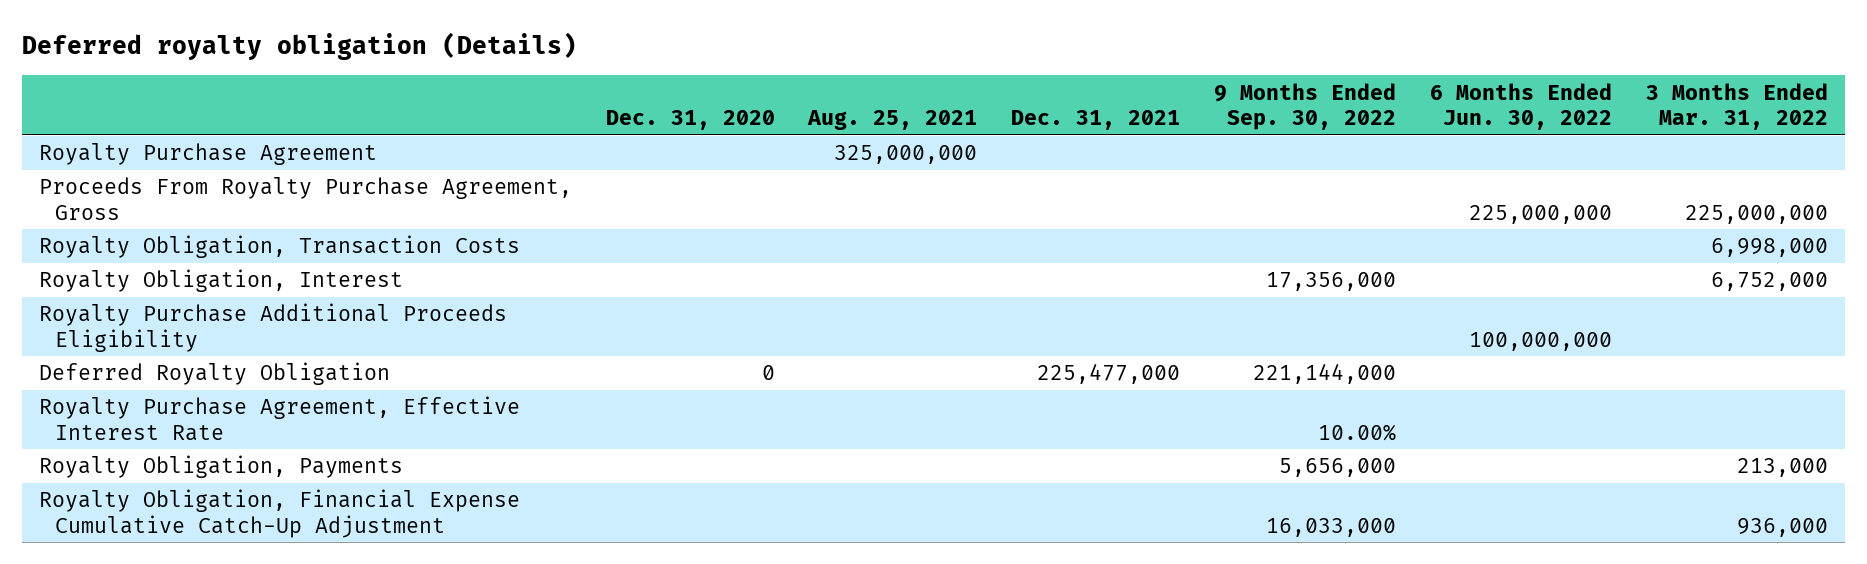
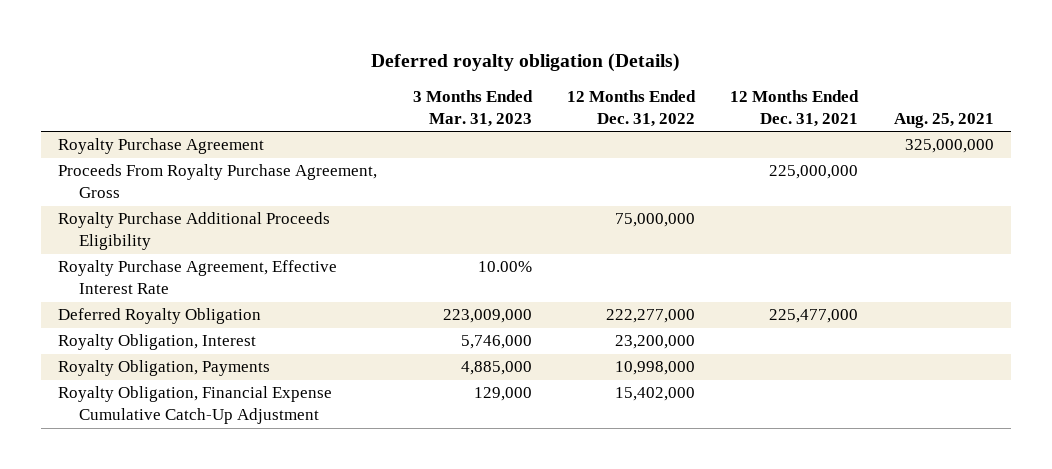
- | Dec. 31, 2020 | Aug. 25, 2021 | Dec. 31, 2021 | 9 Months Ended Sep. 30, 2022 | 6 Months Ended Jun. 30, 2022 | 3 Months Ended Mar. 31, 2022
+ | 3 Months Ended Mar. 31, 2023 | 12 Months Ended Dec. 31, 2022 | 12 Months Ended Dec. 31, 2021 | Aug. 25, 2021
- Royalty Obligation, Transaction Costs | | | | | | 6,998,000
moved down: Deferred Royalty Obligation | 223,009,000 | 222,277,000 | 225,477,000 |
moved down: Royalty Obligation, Interest | 5,746,000 | 23,200,000 | |

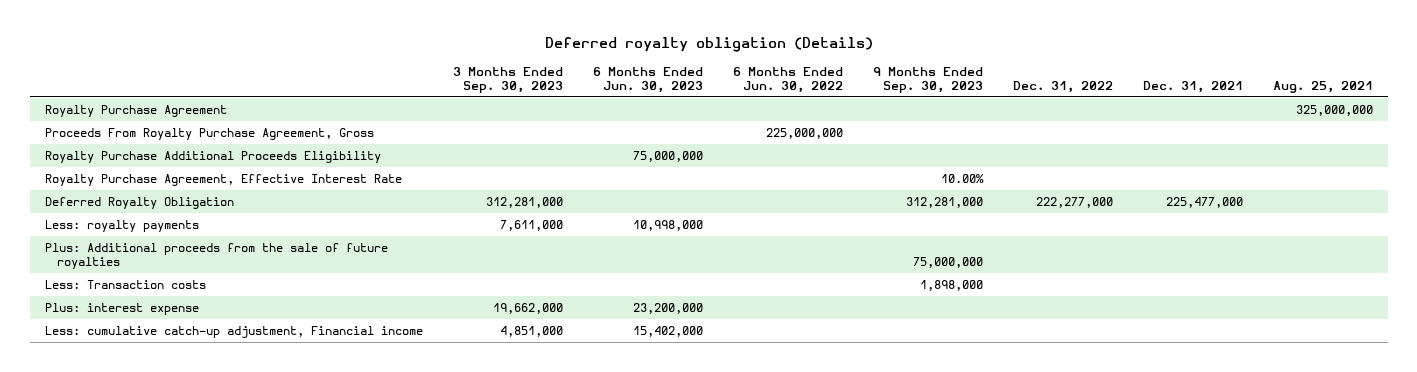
- | 3 Months Ended Mar. 31, 2023 | 12 Months Ended Dec. 31, 2022 | 12 Months Ended Dec. 31, 2021 | Aug. 25, 2021
+ | 3 Months Ended Sep. 30, 2023 | 6 Months Ended Jun. 30, 2023 | 6 Months Ended Jun. 30, 2022 | 9 Months Ended Sep. 30, 2023 | Dec. 31, 2022 | Dec. 31, 2021 | Aug. 25, 2021
- Royalty Obligation, Interest | 5,746,000 | 23,200,000 | |
- Royalty Obligation, Payments | 4,885,000 | 10,998,000 | |
- Royalty Obligation, Financial Expense Cumulative Catch-Up Adjustment | 129,000 | 15,402,000 | |
+ Less: royalty payments | 7,611,000 | 10,998,000 | | | | |
+ Plus: Additional proceeds from the sale of future royalties | | | | 75,000,000 | | |
+ Less: Transaction costs | | | | 1,898,000 | | |
+ Plus: interest expense | 19,662,000 | 23,200,000 | | | | |
+ Less: cumulative catch-up adjustment, Financial income | 4,851,000 | 15,402,000 | | | | |

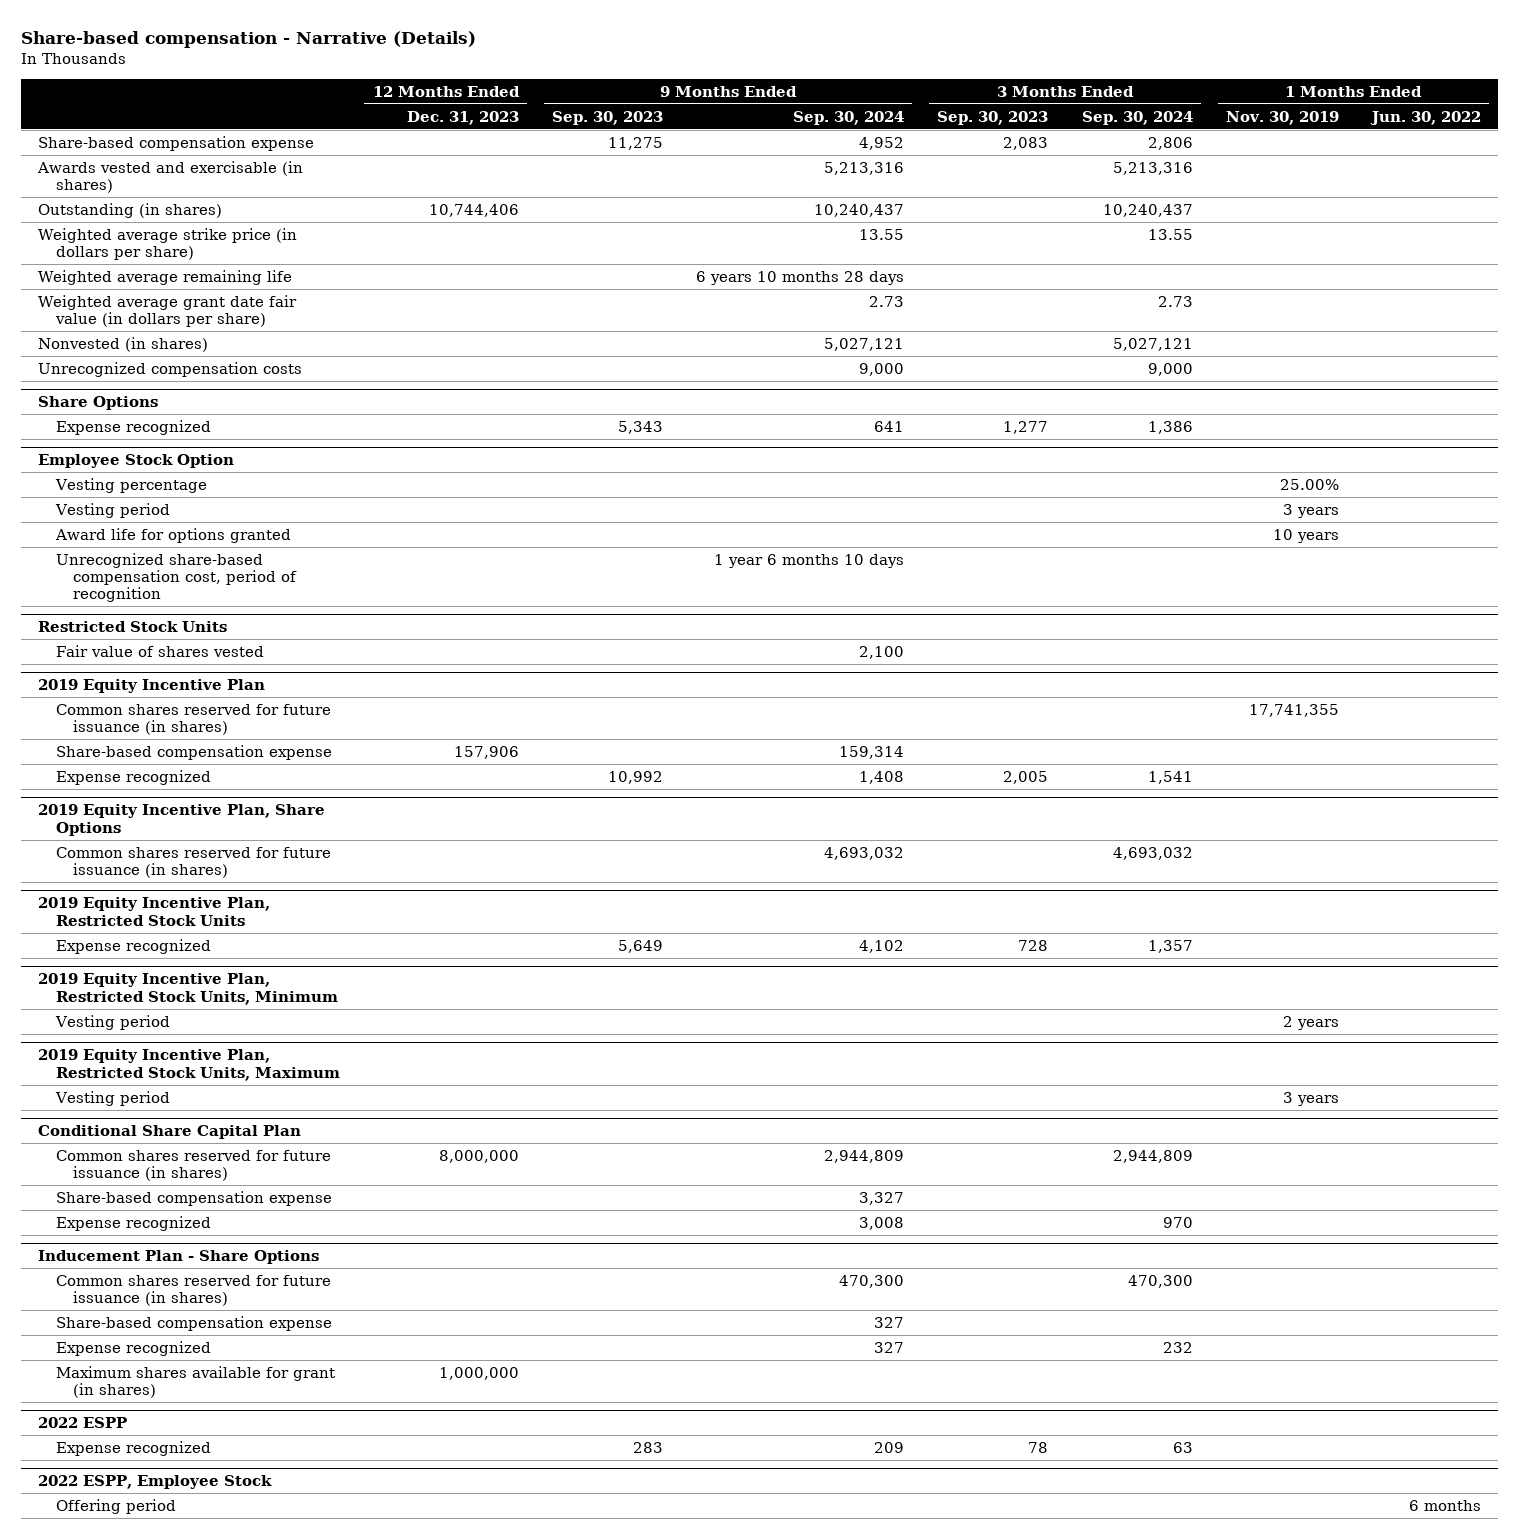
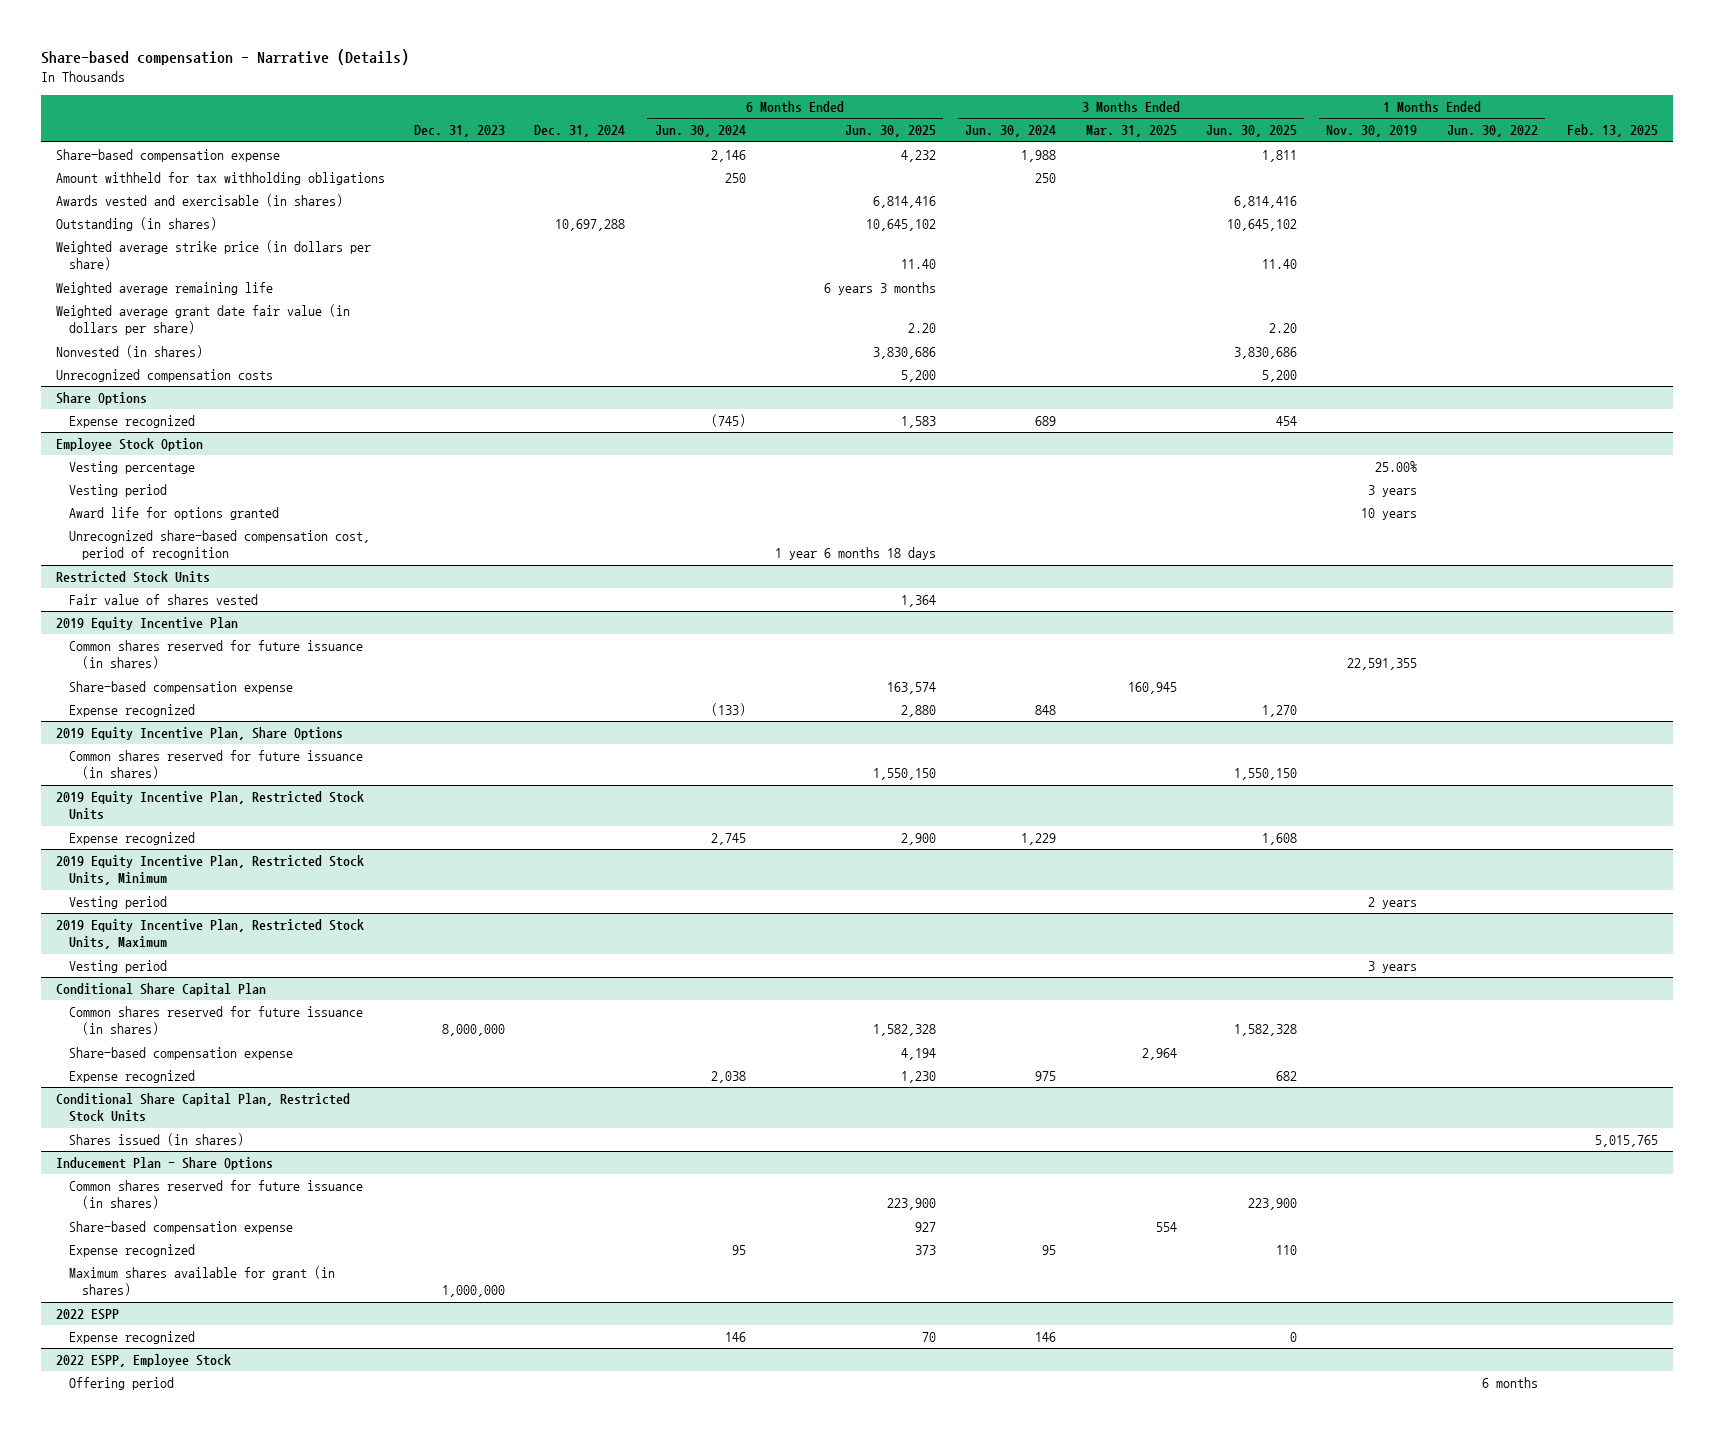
- | 12 Months Ended Dec. 31, 2023 | 9 Months Ended Sep. 30, 2023 | 9 Months Ended Sep. 30, 2024 | 3 Months Ended Sep. 30, 2023 | 3 Months Ended Sep. 30, 2024 | 1 Months Ended Nov. 30, 2019 | 1 Months Ended Jun. 30, 2022
+ | Dec. 31, 2023 | Dec. 31, 2024 | 6 Months Ended Jun. 30, 2024 | 6 Months Ended Jun. 30, 2025 | 3 Months Ended Jun. 30, 2024 | 3 Months Ended Mar. 31, 2025 | 3 Months Ended Jun. 30, 2025 | 1 Months Ended Nov. 30, 2019 | 1 Months Ended Jun. 30, 2022 | Feb. 13, 2025
+ Amount withheld for tax withholding obligations | | | 250 | | 250 | | | | |
@ 2019 Equity Incentive Plan
- Common shares reserved for future issuance (in shares) | | | | | | 17,741,355 |
+ Common shares reserved for future issuance (in shares) | | | | | | | | 22,591,355 | |
+ Conditional Share Capital Plan, Restricted Stock Units
+ Shares issued (in shares) | | | | | | | | | | 5,015,765

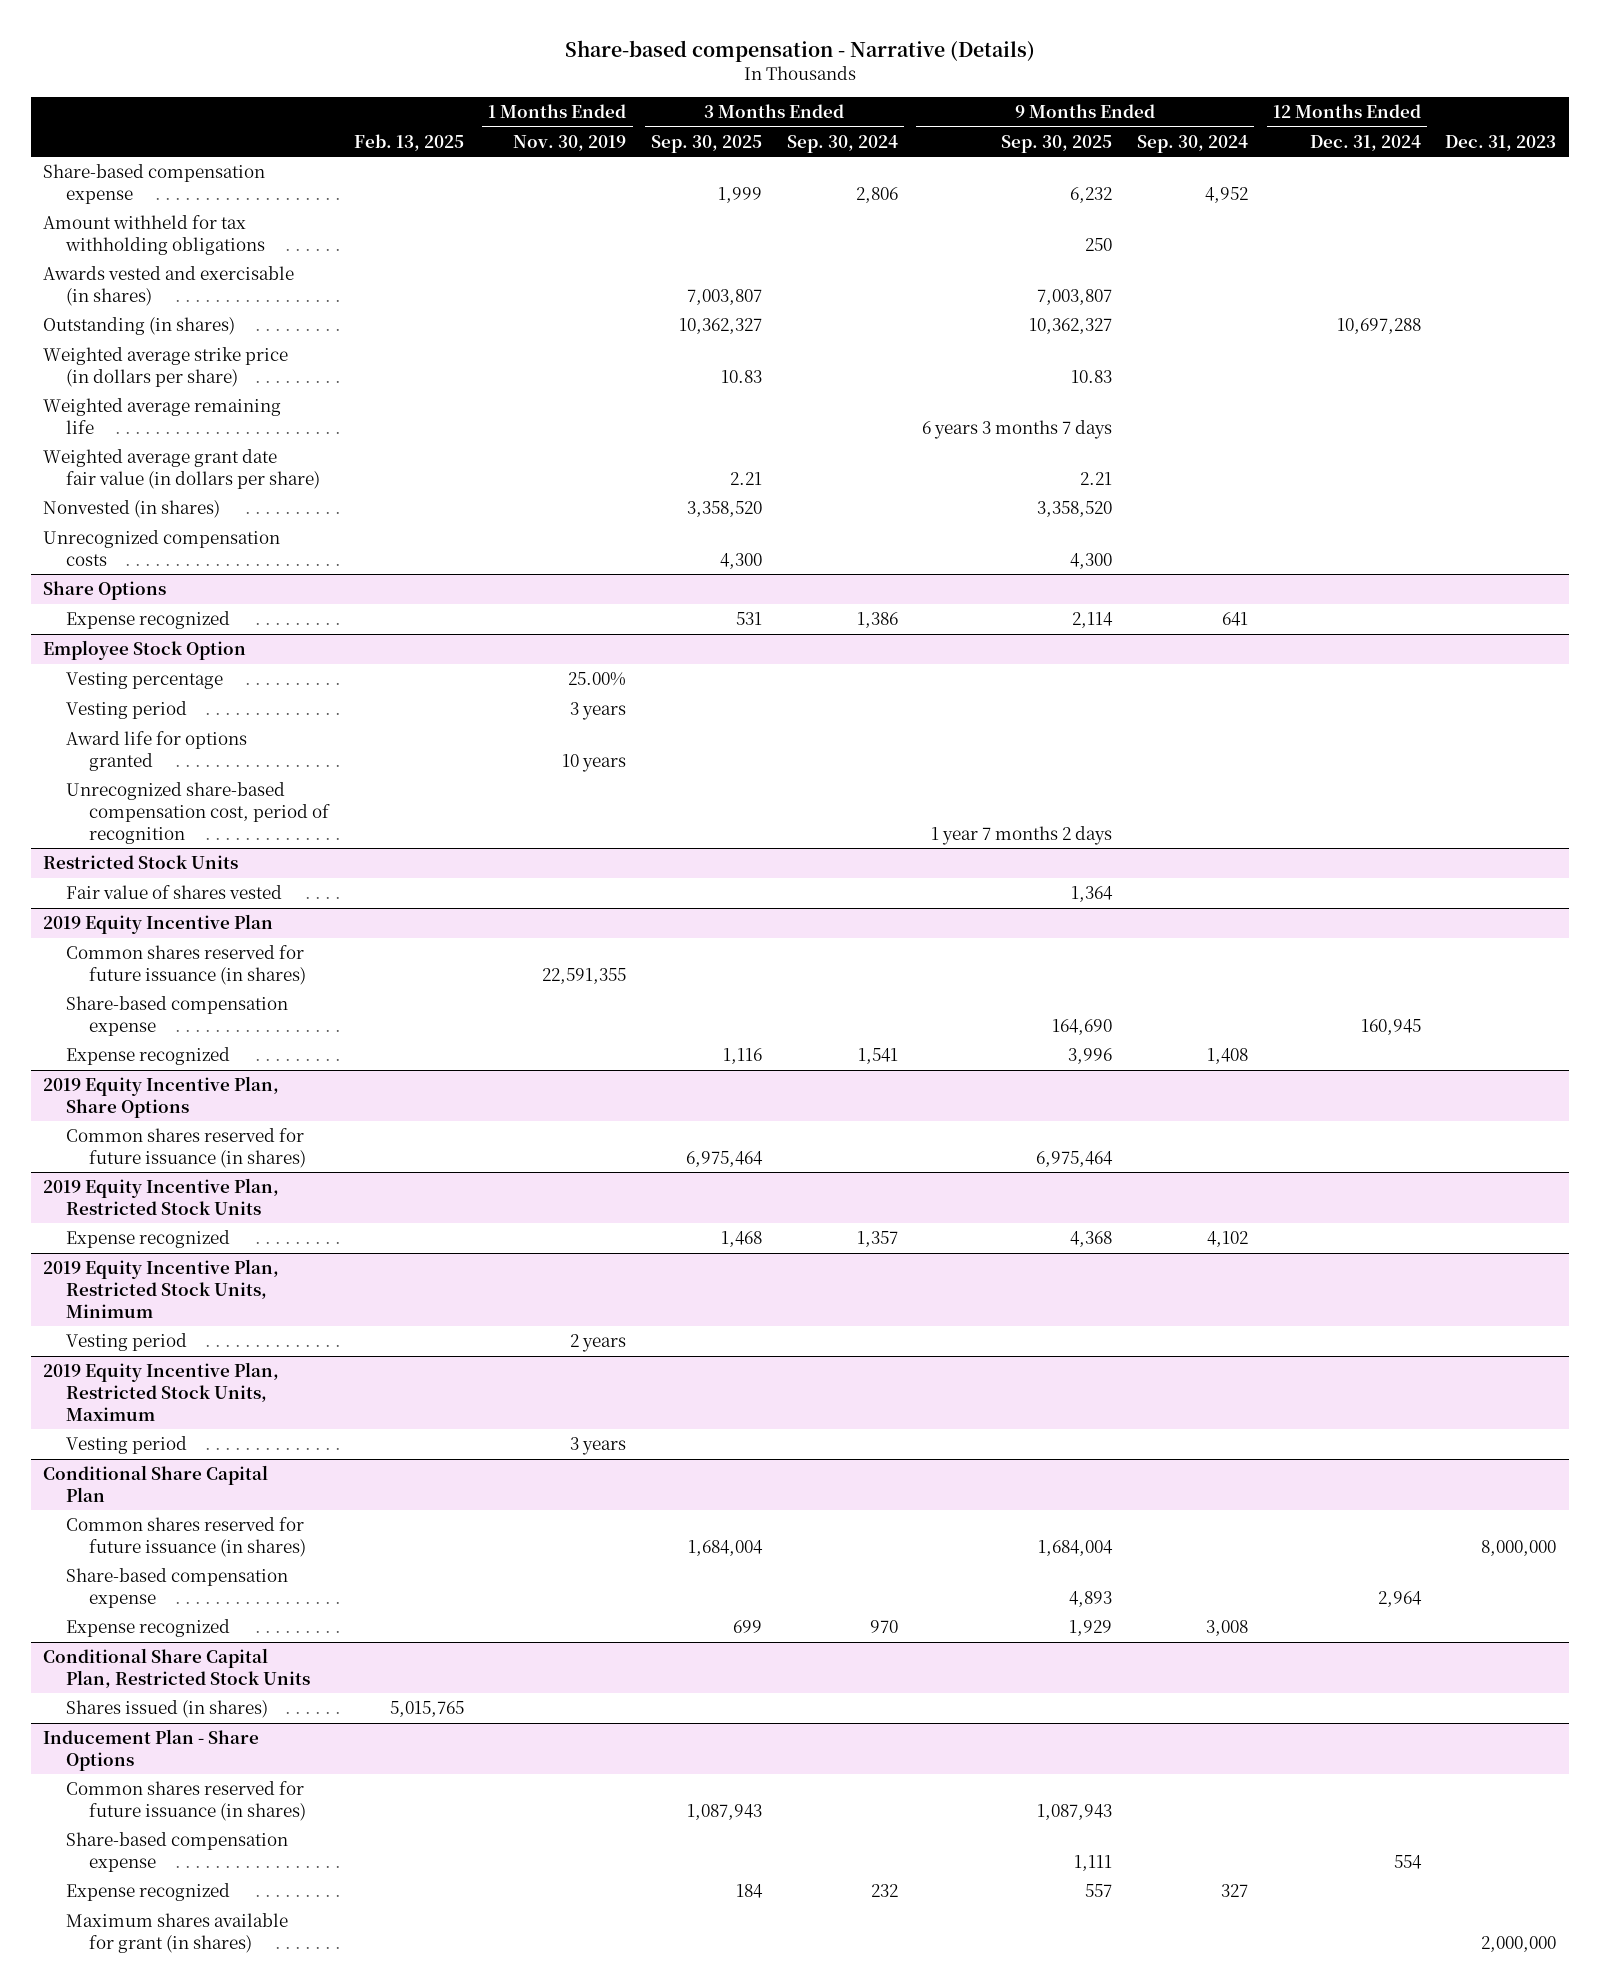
- | Dec. 31, 2023 | Dec. 31, 2024 | 6 Months Ended Jun. 30, 2024 | 6 Months Ended Jun. 30, 2025 | 3 Months Ended Jun. 30, 2024 | 3 Months Ended Mar. 31, 2025 | 3 Months Ended Jun. 30, 2025 | 1 Months Ended Nov. 30, 2019 | 1 Months Ended Jun. 30, 2022 | Feb. 13, 2025
+ | Feb. 13, 2025 | 1 Months Ended Nov. 30, 2019 | 3 Months Ended Sep. 30, 2025 | 3 Months Ended Sep. 30, 2024 | 9 Months Ended Sep. 30, 2025 | 9 Months Ended Sep. 30, 2024 | 12 Months Ended Dec. 31, 2024 | Dec. 31, 2023
@ Inducement Plan - Share Options
- Maximum shares available for grant (in shares) | 1,000,000 | | | | | | | | |
- 2022 ESPP
- Expense recognized | | | 146 | 70 | 146 | | 0 | | |
- 2022 ESPP, Employee Stock
- Offering period | | | | | | | | | 6 months |
@ Inducement Plan - Share Options
+ Maximum shares available for grant (in shares) | | | | | | | | 2,000,000

